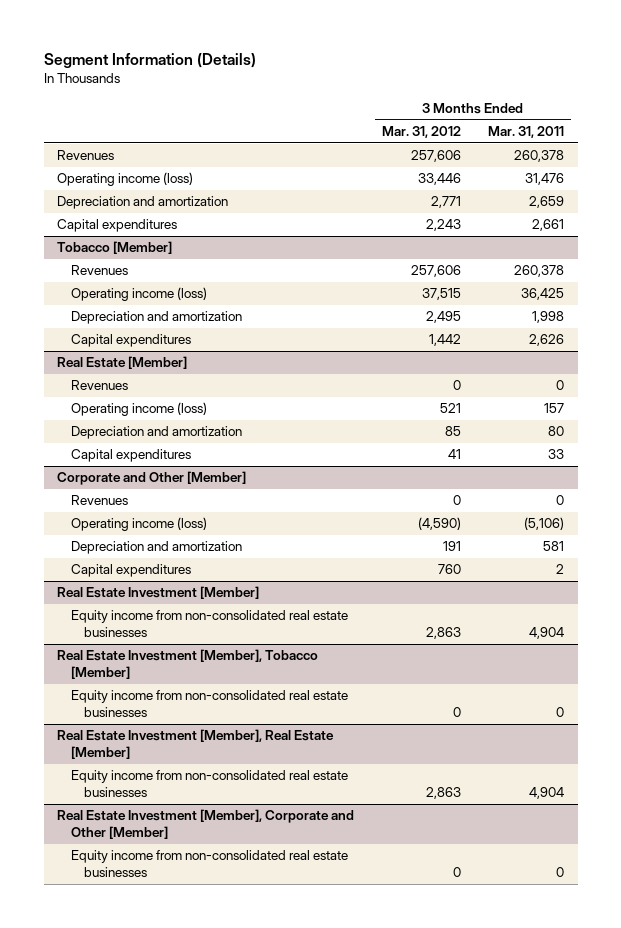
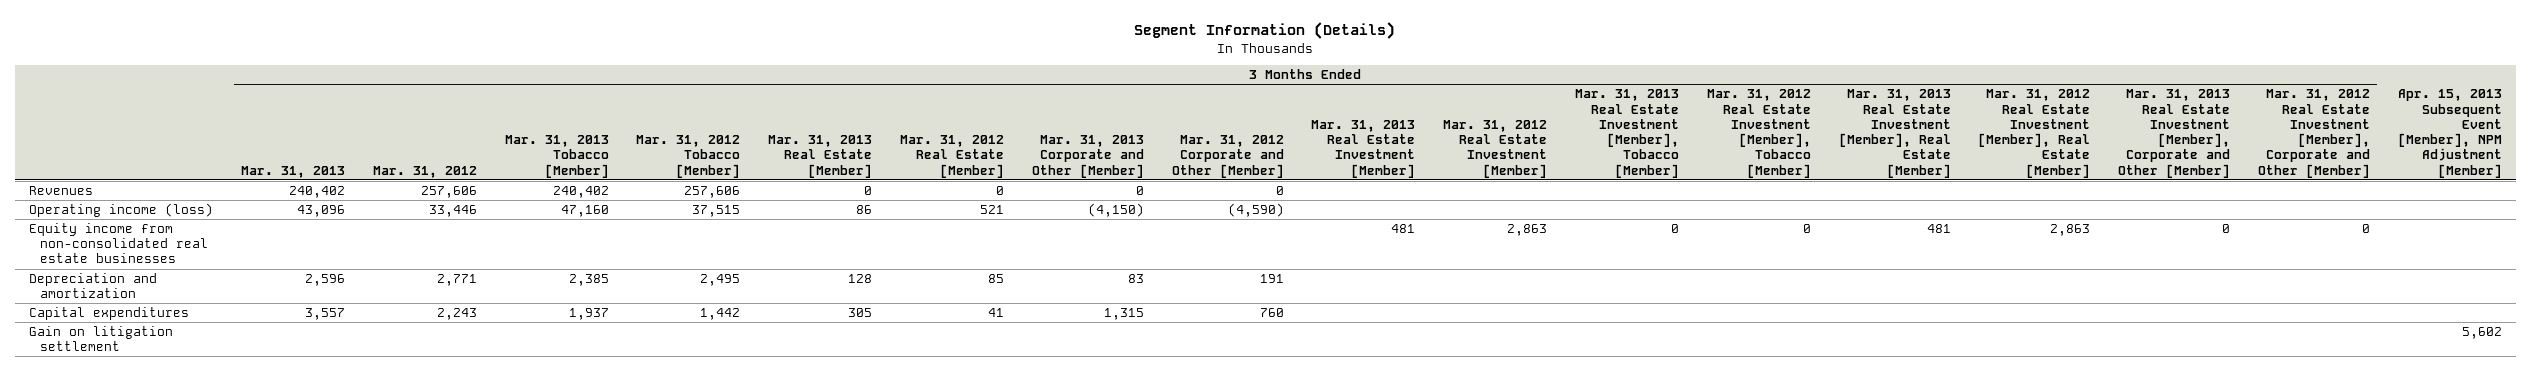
- | 3 Months Ended Mar. 31, 2012 | 3 Months Ended Mar. 31, 2011
+ | 3 Months Ended Mar. 31, 2013 | 3 Months Ended Mar. 31, 2012 | 3 Months Ended Mar. 31, 2013 Tobacco [Member] | 3 Months Ended Mar. 31, 2012 Tobacco [Member] | 3 Months Ended Mar. 31, 2013 Real Estate [Member] | 3 Months Ended Mar. 31, 2012 Real Estate [Member] | 3 Months Ended Mar. 31, 2013 Corporate and Other [Member] | 3 Months Ended Mar. 31, 2012 Corporate and Other [Member] | 3 Months Ended Mar. 31, 2013 Real Estate Investment [Member] | 3 Months Ended Mar. 31, 2012 Real Estate Investment [Member] | 3 Months Ended Mar. 31, 2013 Real Estate Investment [Member], Tobacco [Member] | 3 Months Ended Mar. 31, 2012 Real Estate Investment [Member], Tobacco [Member] | 3 Months Ended Mar. 31, 2013 Real Estate Investment [Member], Real Estate [Member] | 3 Months Ended Mar. 31, 2012 Real Estate Investment [Member], Real Estate [Member] | 3 Months Ended Mar. 31, 2013 Real Estate Investment [Member], Corporate and Other [Member] | 3 Months Ended Mar. 31, 2012 Real Estate Investment [Member], Corporate and Other [Member] | Apr. 15, 2013 Subsequent Event [Member], NPM Adjustment [Member]
+ Equity income from non-consolidated real estate businesses | | | | | | | | | 481 | 2,863 | 0 | 0 | 481 | 2,863 | 0 | 0 |
- Tobacco [Member]
- Revenues | 257,606 | 260,378
- Operating income (loss) | 37,515 | 36,425
- Depreciation and amortization | 2,495 | 1,998
- Capital expenditures | 1,442 | 2,626
- Real Estate [Member]
- Revenues | 0 | 0
- Operating income (loss) | 521 | 157
- Depreciation and amortization | 85 | 80
- Capital expenditures | 41 | 33
- Corporate and Other [Member]
- Revenues | 0 | 0
- Operating income (loss) | (4,590) | (5,106)
- Depreciation and amortization | 191 | 581
- Capital expenditures | 760 | 2
- Real Estate Investment [Member]
- Equity income from non-consolidated real estate businesses | 2,863 | 4,904
- Real Estate Investment [Member], Tobacco [Member]
- Equity income from non-consolidated real estate businesses | 0 | 0
- Real Estate Investment [Member], Real Estate [Member]
- Equity income from non-consolidated real estate businesses | 2,863 | 4,904
- Real Estate Investment [Member], Corporate and Other [Member]
- Equity income from non-consolidated real estate businesses | 0 | 0
+ Gain on litigation settlement | | | | | | | | | | | | | | | | | 5,602

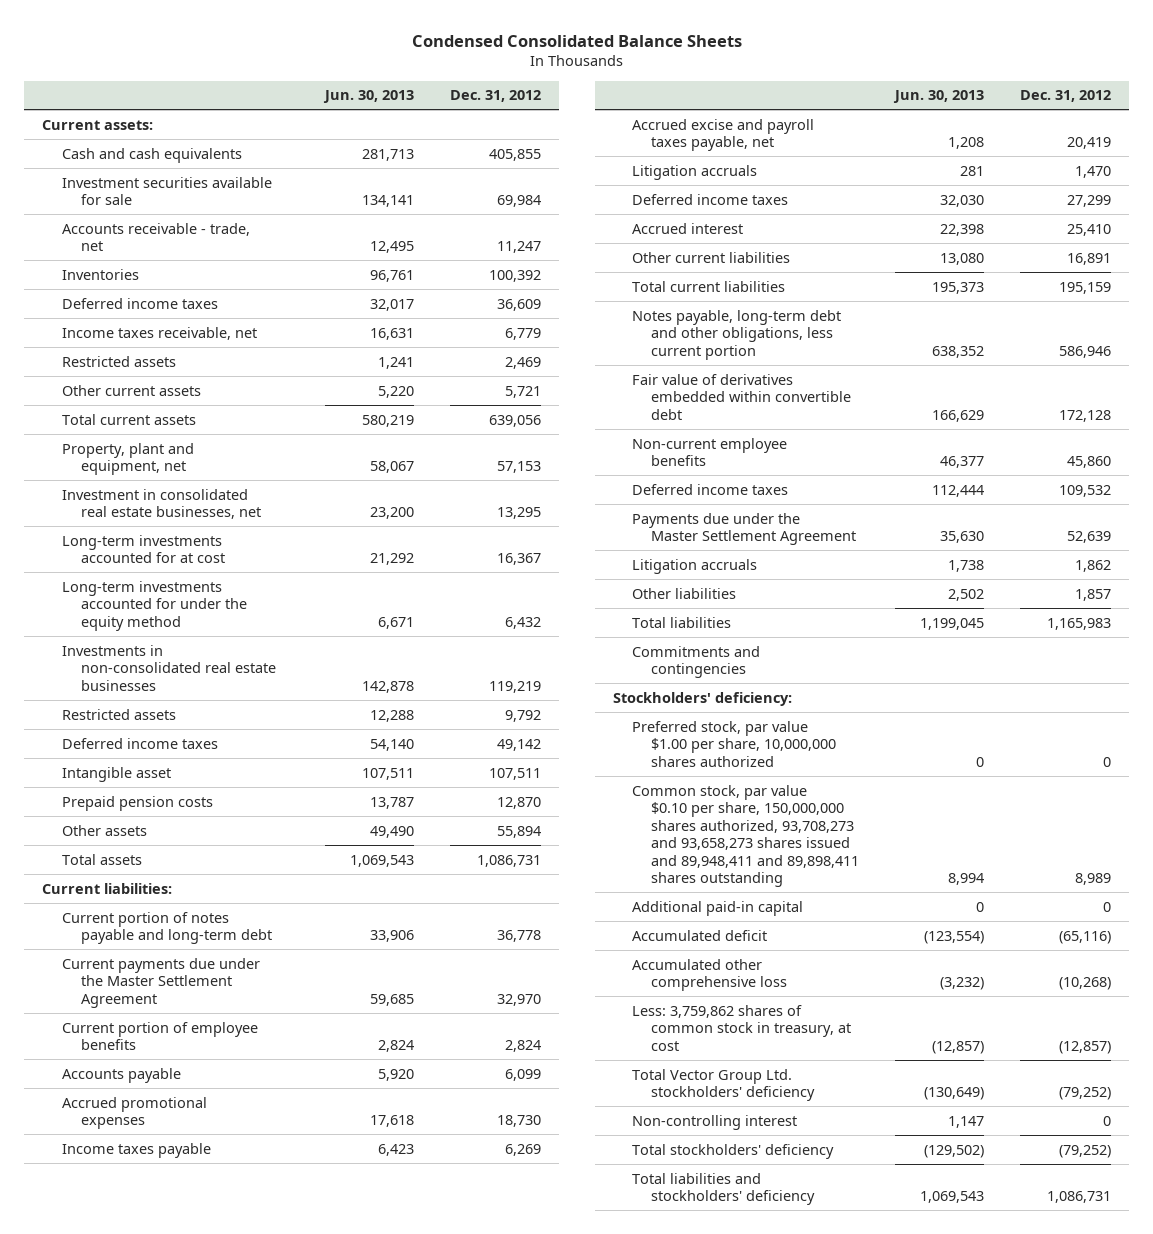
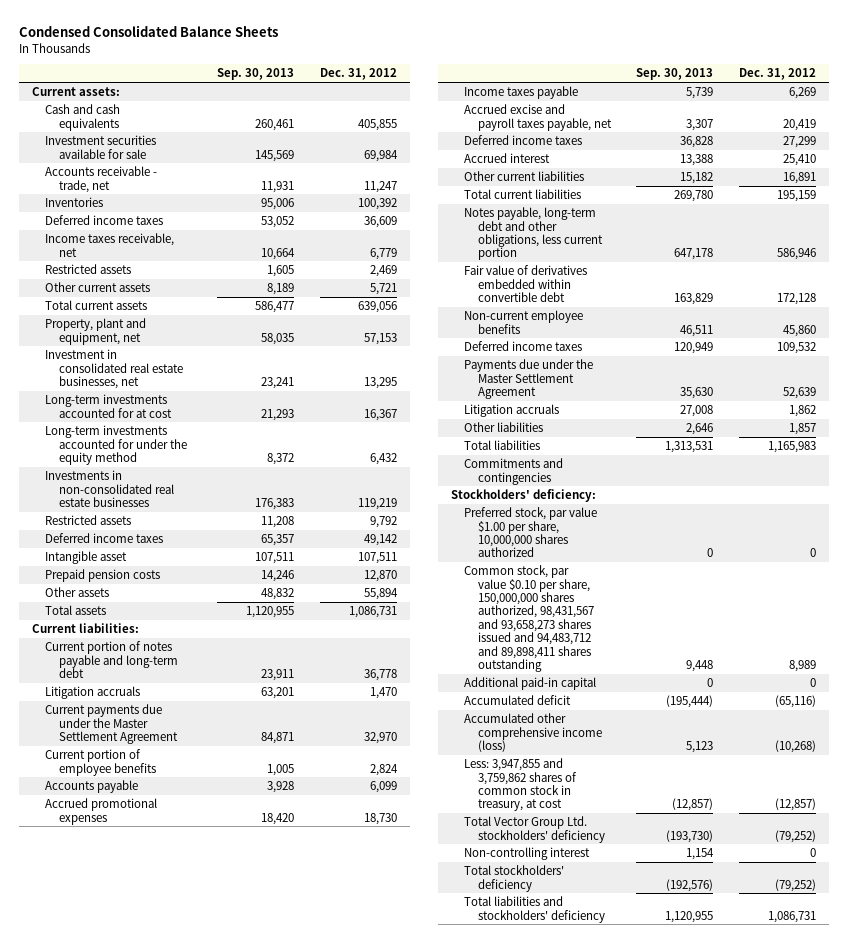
- | Jun. 30, 2013 | Dec. 31, 2012
+ | Sep. 30, 2013 | Dec. 31, 2012
moved up: Litigation accruals | 63,201 | 1,470
- Common stock, par value $0.10 per share, 150,000,000 shares authorized, 93,708,273 and 93,658,273 shares issued and 89,948,411 and 89,898,411 shares outstanding | 8,994 | 8,989
+ Common stock, par value $0.10 per share, 150,000,000 shares authorized, 98,431,567 and 93,658,273 shares issued and 94,483,712 and 89,898,411 shares outstanding | 9,448 | 8,989
- Accumulated other comprehensive loss | (3,232) | (10,268)
- Less: 3,759,862 shares of common stock in treasury, at cost | (12,857) | (12,857)
+ Accumulated other comprehensive income (loss) | 5,123 | (10,268)
+ Less: 3,947,855 and 3,759,862 shares of common stock in treasury, at cost | (12,857) | (12,857)

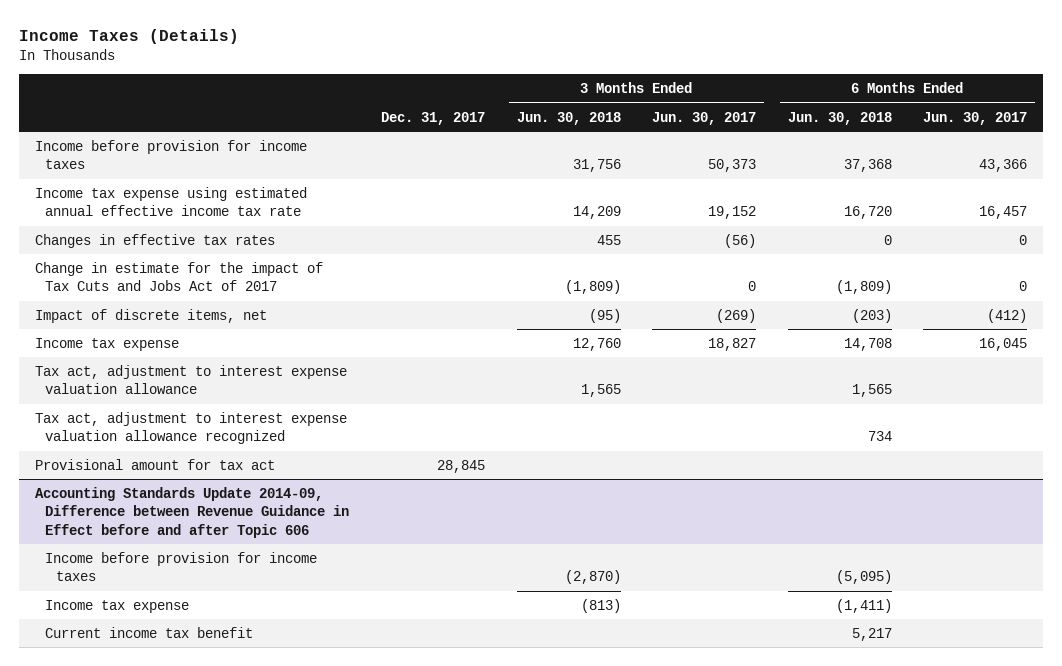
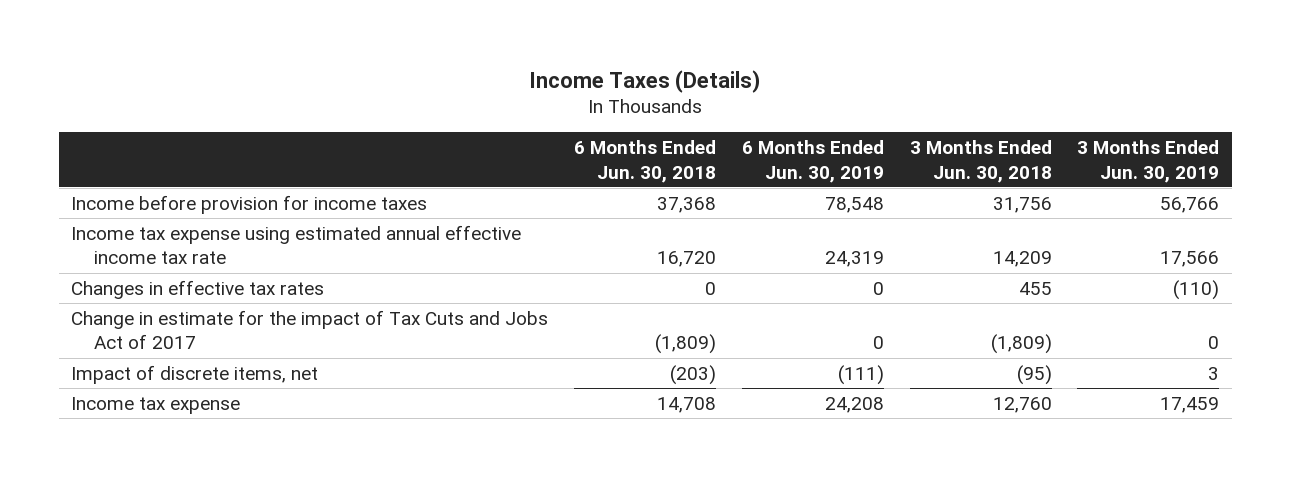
- | Dec. 31, 2017 | 3 Months Ended Jun. 30, 2018 | 3 Months Ended Jun. 30, 2017 | 6 Months Ended Jun. 30, 2018 | 6 Months Ended Jun. 30, 2017
+ | 6 Months Ended Jun. 30, 2018 | 6 Months Ended Jun. 30, 2019 | 3 Months Ended Jun. 30, 2018 | 3 Months Ended Jun. 30, 2019
- Tax act, adjustment to interest expense valuation allowance | | 1,565 | | 1,565 |
- Tax act, adjustment to interest expense valuation allowance recognized | | | | 734 |
- Provisional amount for tax act | 28,845 | | | |
- Accounting Standards Update 2014-09, Difference between Revenue Guidance in Effect before and after Topic 606
- Income before provision for income taxes | | (2,870) | | (5,095) |
- Income tax expense | | (813) | | (1,411) |
- Current income tax benefit | | | | 5,217 |

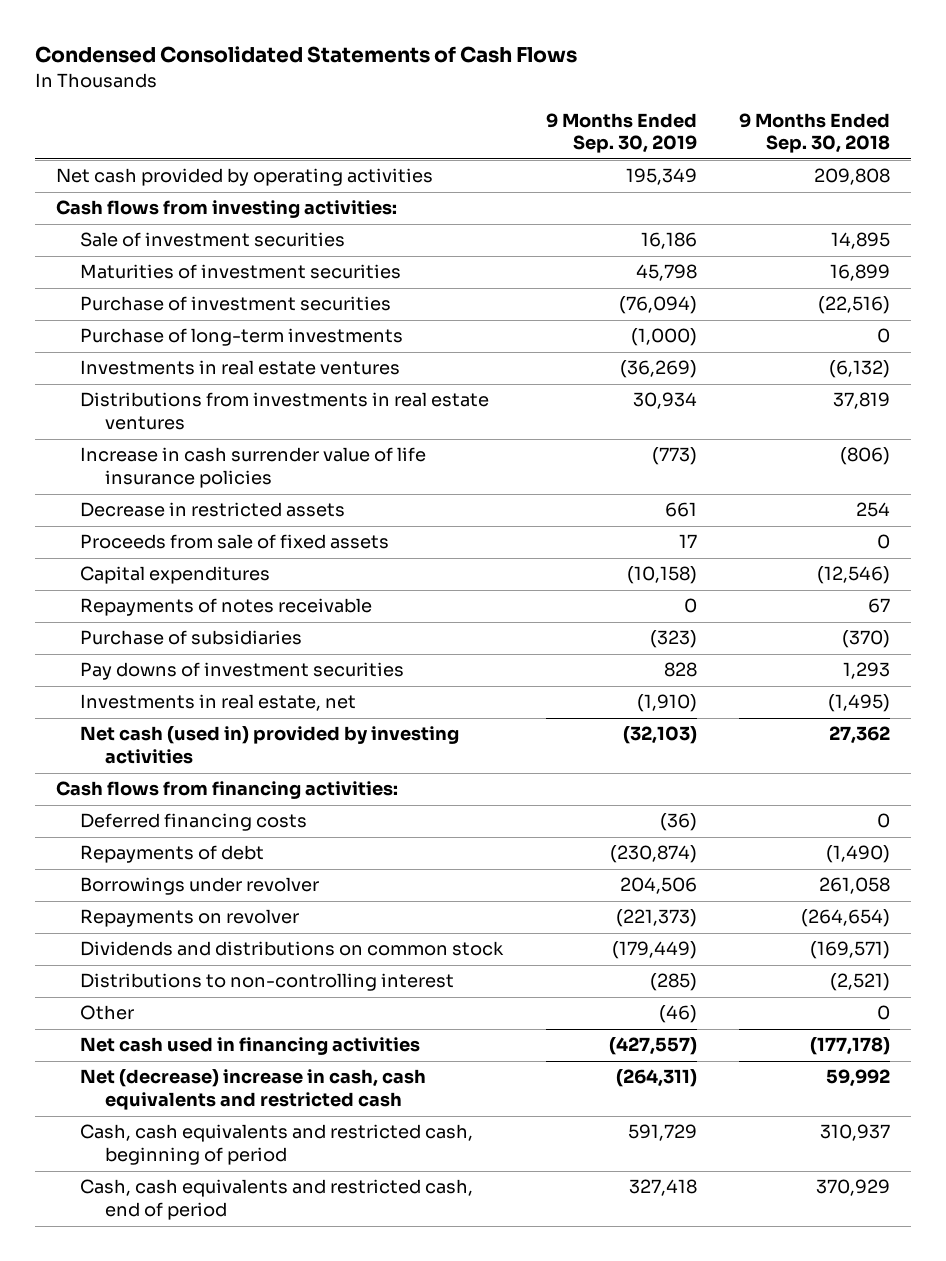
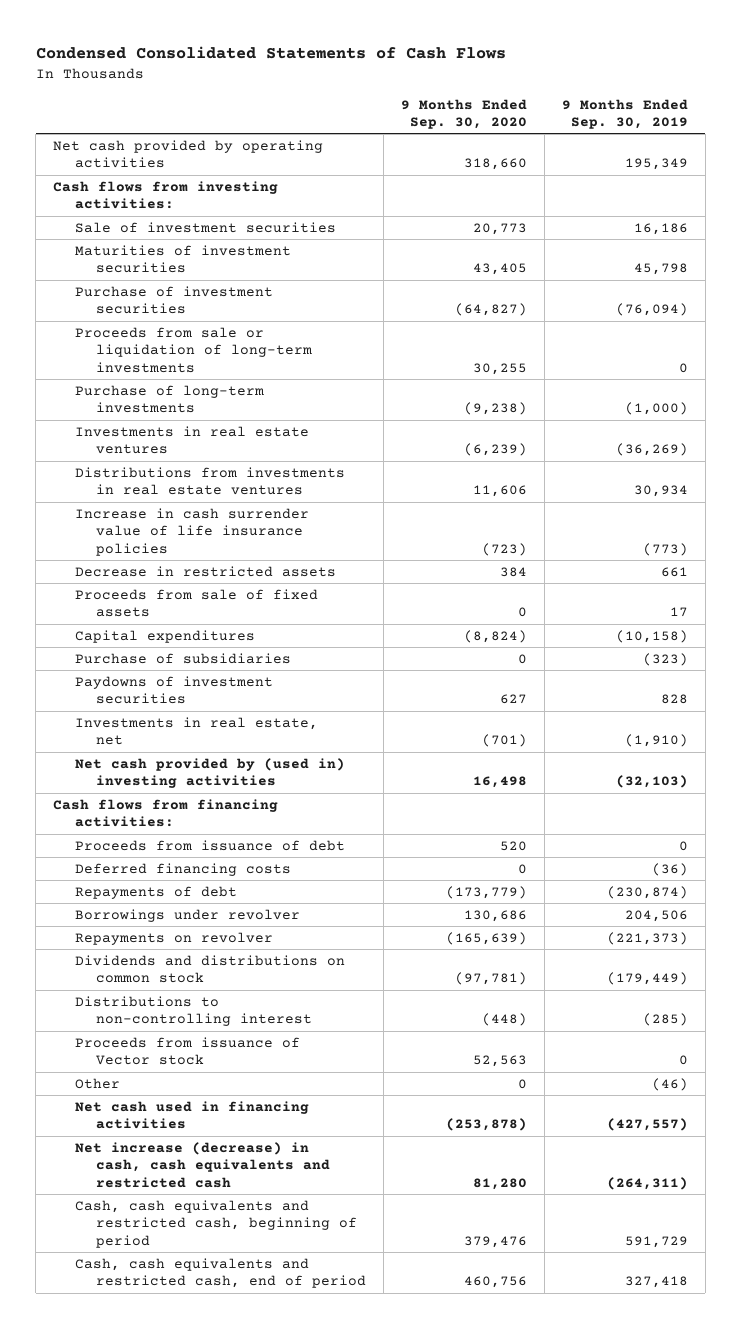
- | 9 Months Ended Sep. 30, 2019 | 9 Months Ended Sep. 30, 2018
+ | 9 Months Ended Sep. 30, 2020 | 9 Months Ended Sep. 30, 2019
+ Proceeds from sale or liquidation of long-term investments | 30,255 | 0
- Repayments of notes receivable | 0 | 67
- Pay downs of investment securities | 828 | 1,293
+ Paydowns of investment securities | 627 | 828
- Net cash (used in) provided by investing activities | (32,103) | 27,362
+ Net cash provided by (used in) investing activities | 16,498 | (32,103)
+ Proceeds from issuance of debt | 520 | 0
+ Proceeds from issuance of Vector stock | 52,563 | 0
- Net (decrease) increase in cash, cash equivalents and restricted cash | (264,311) | 59,992
+ Net increase (decrease) in cash, cash equivalents and restricted cash | 81,280 | (264,311)

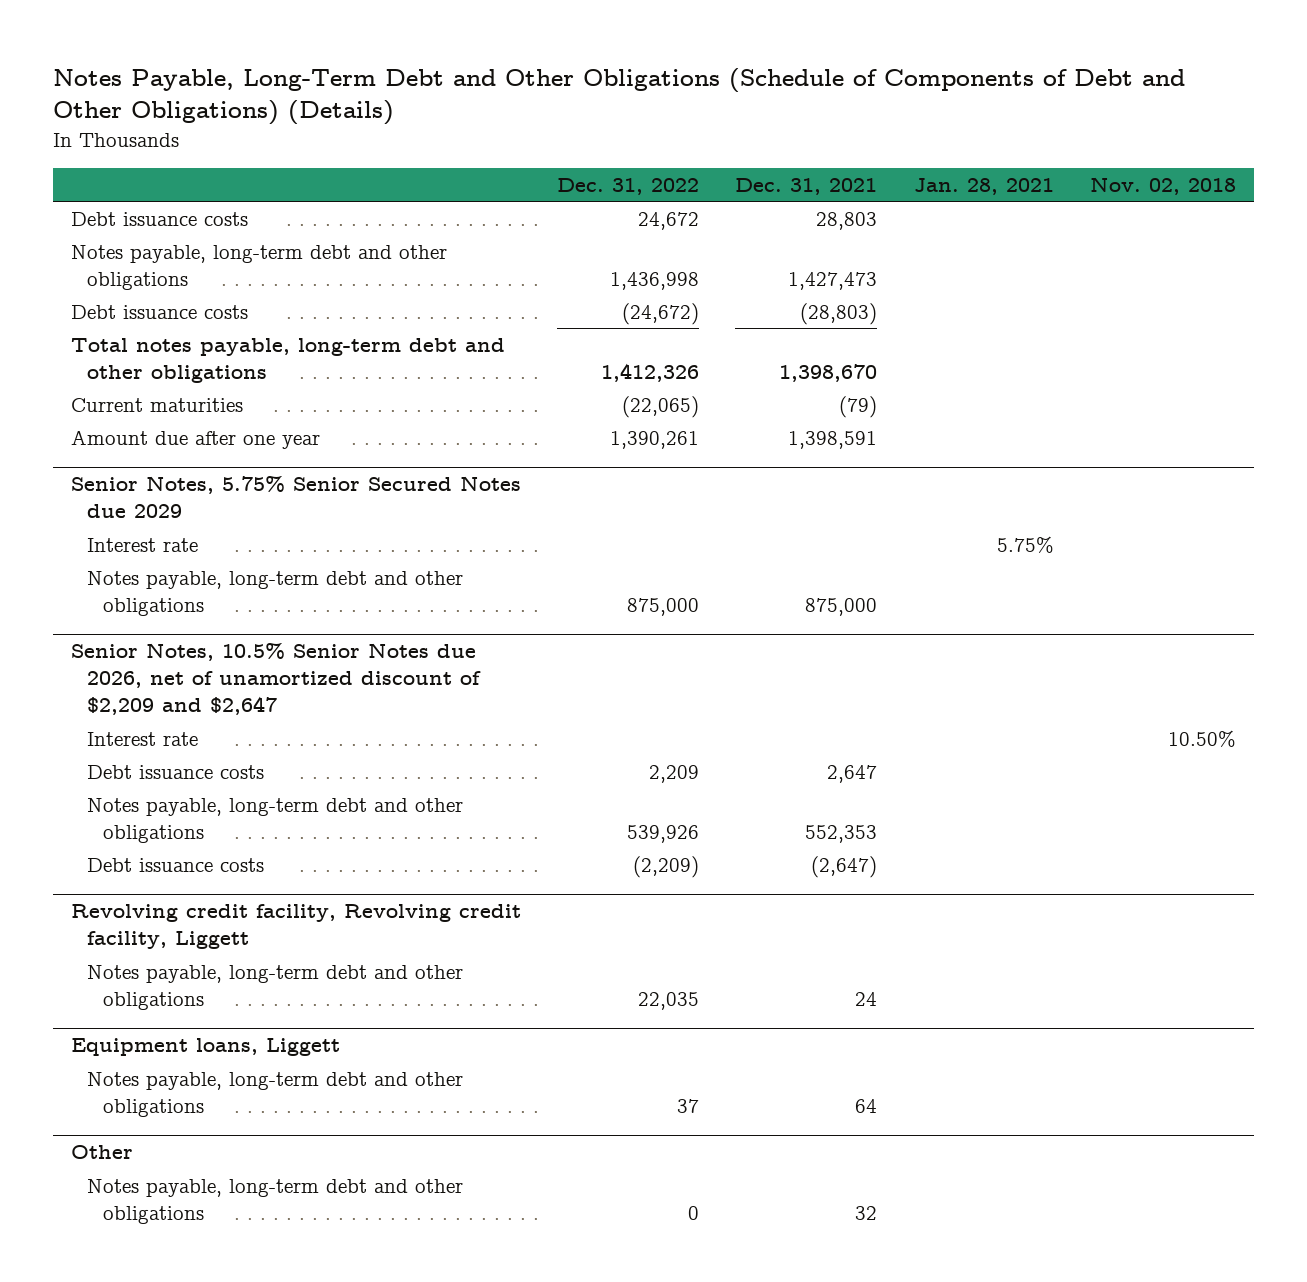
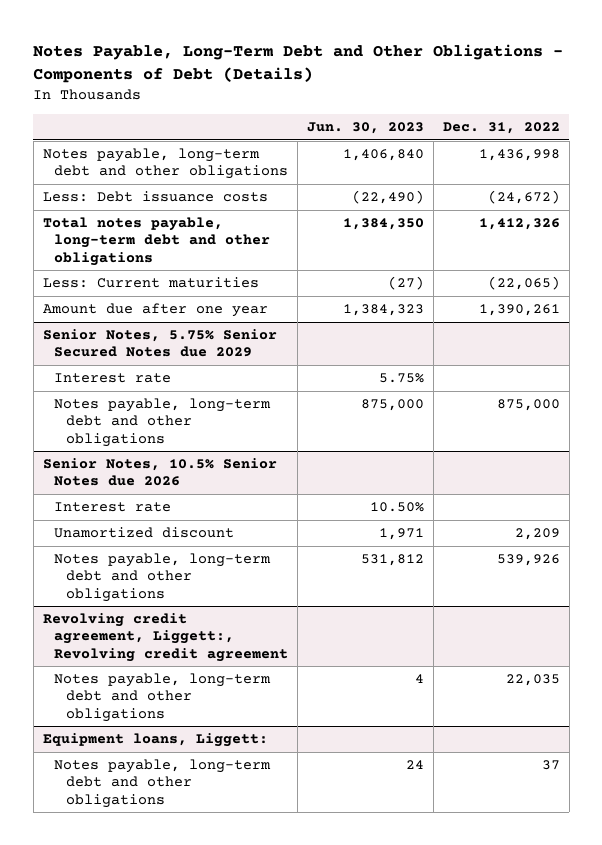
- Notes Payable, Long-Term Debt and Other Obligations (Schedule of Components of Debt and Other Obligations) (Details)
+ Notes Payable, Long-Term Debt and Other Obligations - Components of Debt (Details)
- | Dec. 31, 2022 | Dec. 31, 2021 | Jan. 28, 2021 | Nov. 02, 2018
+ | Jun. 30, 2023 | Dec. 31, 2022
- Debt issuance costs | 24,672 | 28,803 | |
- Debt issuance costs | (24,672) | (28,803) | |
+ Less: Debt issuance costs | (22,490) | (24,672)
- Current maturities | (22,065) | (79) | |
+ Less: Current maturities | (27) | (22,065)
- Senior Notes, 10.5% Senior Notes due 2026, net of unamortized discount of $2,209 and $2,647
+ Senior Notes, 10.5% Senior Notes due 2026
- Debt issuance costs | 2,209 | 2,647 | |
+ Unamortized discount | 1,971 | 2,209
- Debt issuance costs | (2,209) | (2,647) | |
- Revolving credit facility, Revolving credit facility, Liggett
+ Revolving credit agreement, Liggett:, Revolving credit agreement
- Equipment loans, Liggett
+ Equipment loans, Liggett:
- Other
- Notes payable, long-term debt and other obligations | 0 | 32 | |

